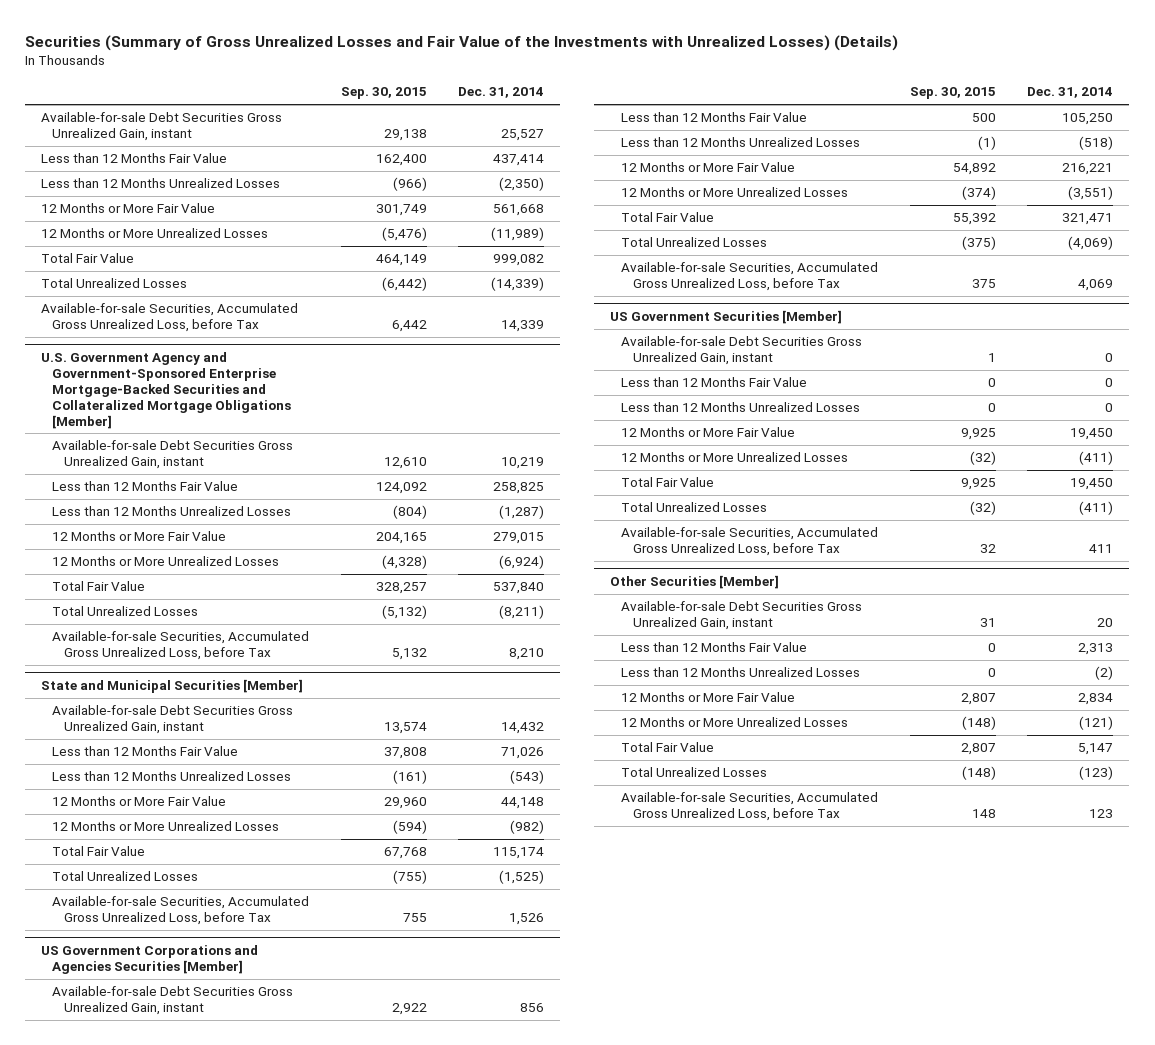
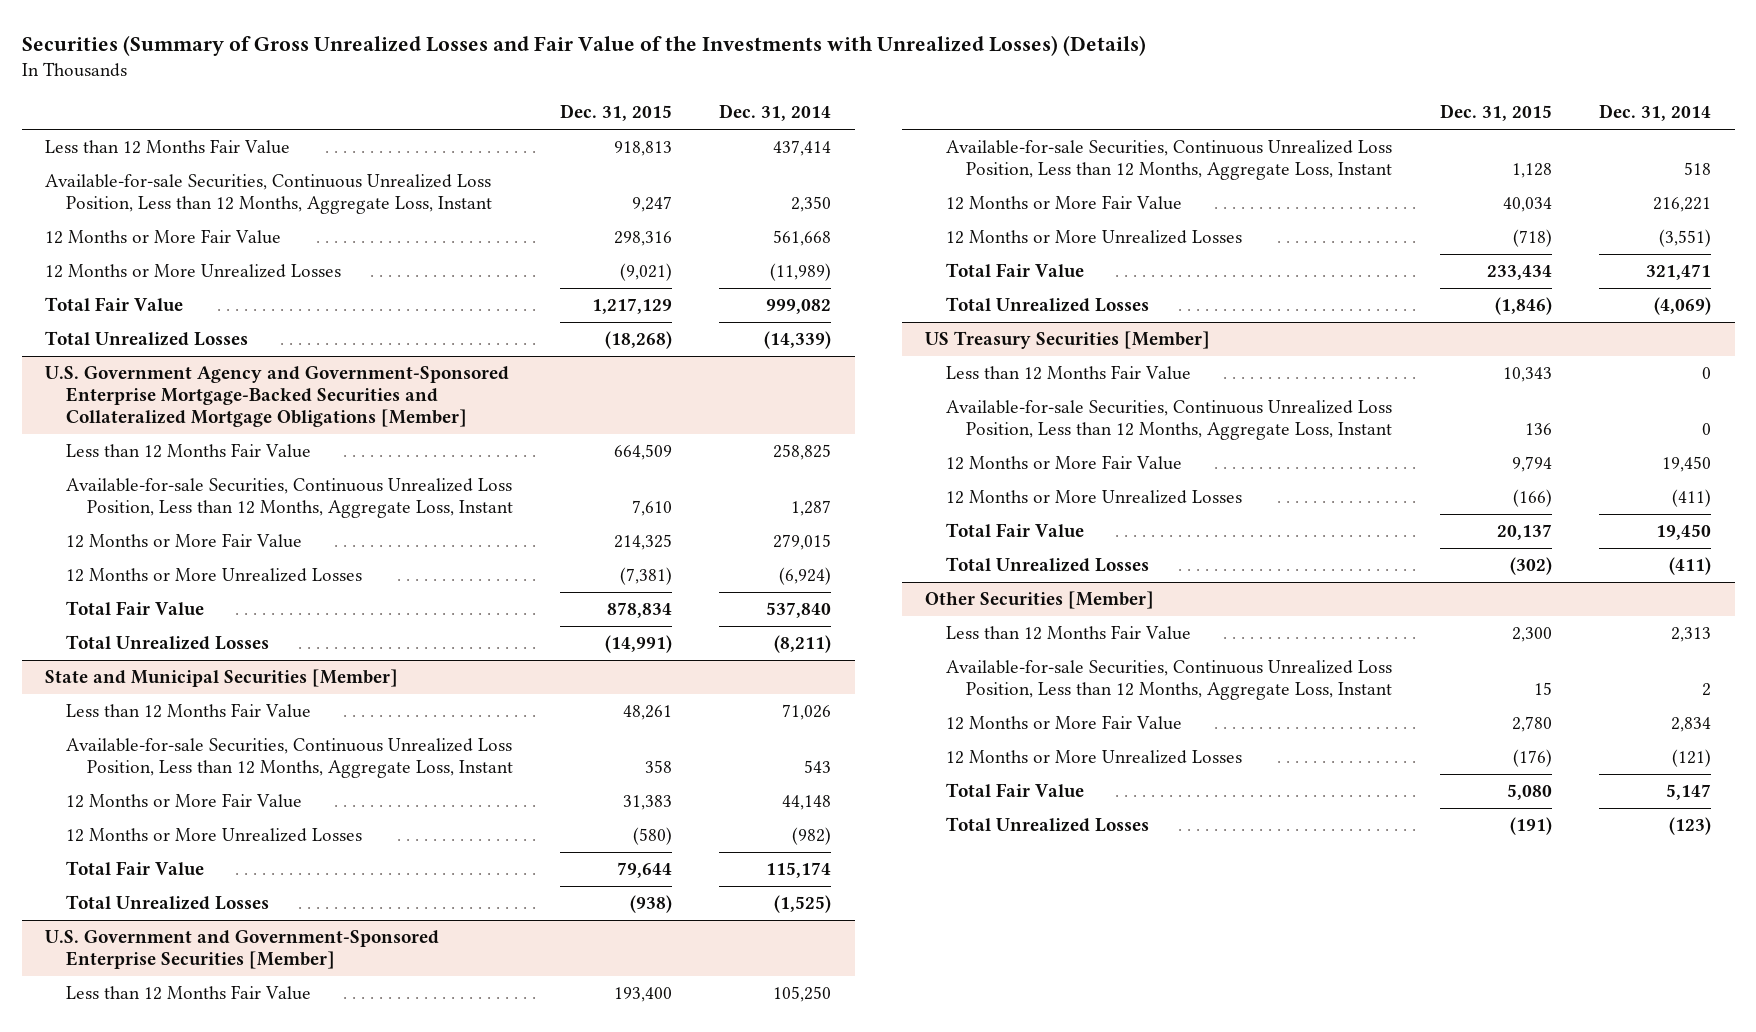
- | Sep. 30, 2015 | Dec. 31, 2014
+ | Dec. 31, 2015 | Dec. 31, 2014
- Available-for-sale Debt Securities Gross Unrealized Gain, instant | 29,138 | 25,527
- Less than 12 Months Unrealized Losses | (966) | (2,350)
+ Available-for-sale Securities, Continuous Unrealized Loss Position, Less than 12 Months, Aggregate Loss, Instant | 9,247 | 2,350
- Available-for-sale Securities, Accumulated Gross Unrealized Loss, before Tax | 6,442 | 14,339
@ U.S. Government Agency and Government-Sponsored Enterprise Mortgage-Backed Securities and Collateralized Mortgage Obligations [Member]
- Available-for-sale Debt Securities Gross Unrealized Gain, instant | 12,610 | 10,219
- Less than 12 Months Unrealized Losses | (804) | (1,287)
+ Available-for-sale Securities, Continuous Unrealized Loss Position, Less than 12 Months, Aggregate Loss, Instant | 7,610 | 1,287
- Available-for-sale Securities, Accumulated Gross Unrealized Loss, before Tax | 5,132 | 8,210
@ State and Municipal Securities [Member]
- Available-for-sale Debt Securities Gross Unrealized Gain, instant | 13,574 | 14,432
- Less than 12 Months Unrealized Losses | (161) | (543)
+ Available-for-sale Securities, Continuous Unrealized Loss Position, Less than 12 Months, Aggregate Loss, Instant | 358 | 543
- Available-for-sale Securities, Accumulated Gross Unrealized Loss, before Tax | 755 | 1,526
- US Government Corporations and Agencies Securities [Member]
- Available-for-sale Debt Securities Gross Unrealized Gain, instant | 2,922 | 856
+ U.S. Government and Government-Sponsored Enterprise Securities [Member]
- Less than 12 Months Unrealized Losses | (1) | (518)
+ Available-for-sale Securities, Continuous Unrealized Loss Position, Less than 12 Months, Aggregate Loss, Instant | 1,128 | 518
- Available-for-sale Securities, Accumulated Gross Unrealized Loss, before Tax | 375 | 4,069
- US Government Securities [Member]
- Available-for-sale Debt Securities Gross Unrealized Gain, instant | 1 | 0
+ US Treasury Securities [Member]
- Less than 12 Months Unrealized Losses | 0 | 0
+ Available-for-sale Securities, Continuous Unrealized Loss Position, Less than 12 Months, Aggregate Loss, Instant | 136 | 0
- Available-for-sale Securities, Accumulated Gross Unrealized Loss, before Tax | 32 | 411
@ Other Securities [Member]
- Available-for-sale Debt Securities Gross Unrealized Gain, instant | 31 | 20
- Less than 12 Months Unrealized Losses | 0 | (2)
+ Available-for-sale Securities, Continuous Unrealized Loss Position, Less than 12 Months, Aggregate Loss, Instant | 15 | 2
- Available-for-sale Securities, Accumulated Gross Unrealized Loss, before Tax | 148 | 123

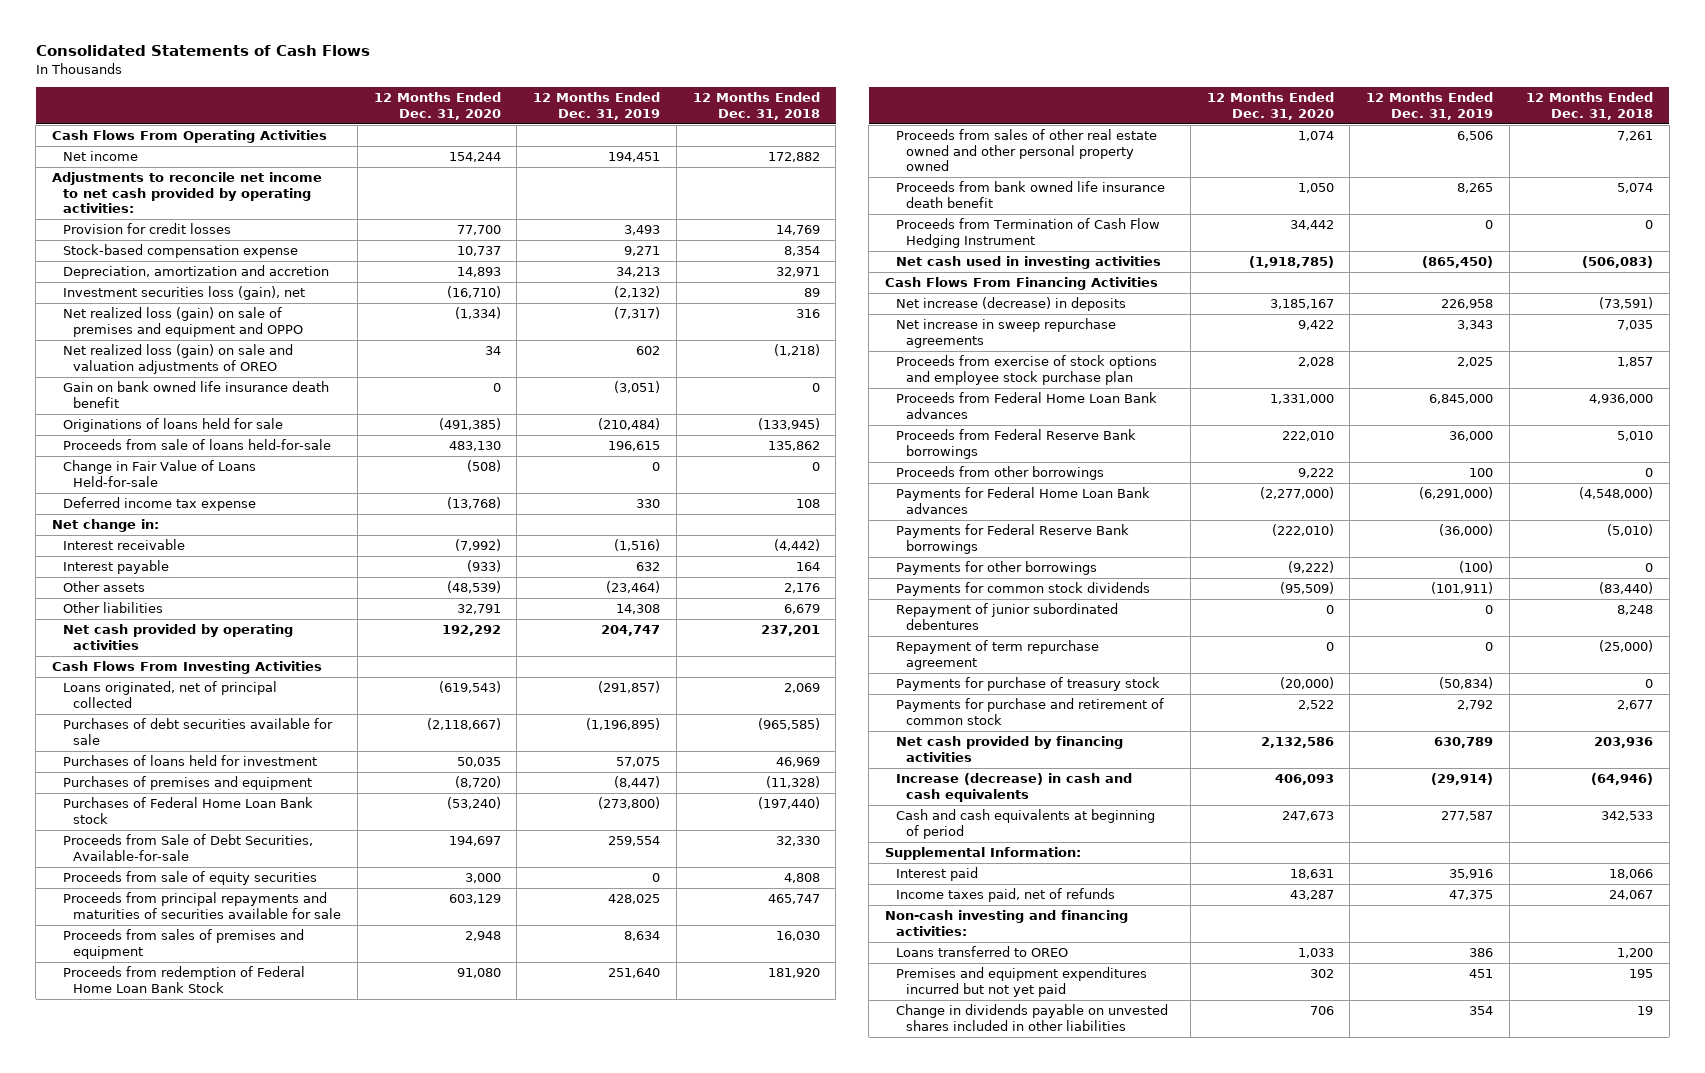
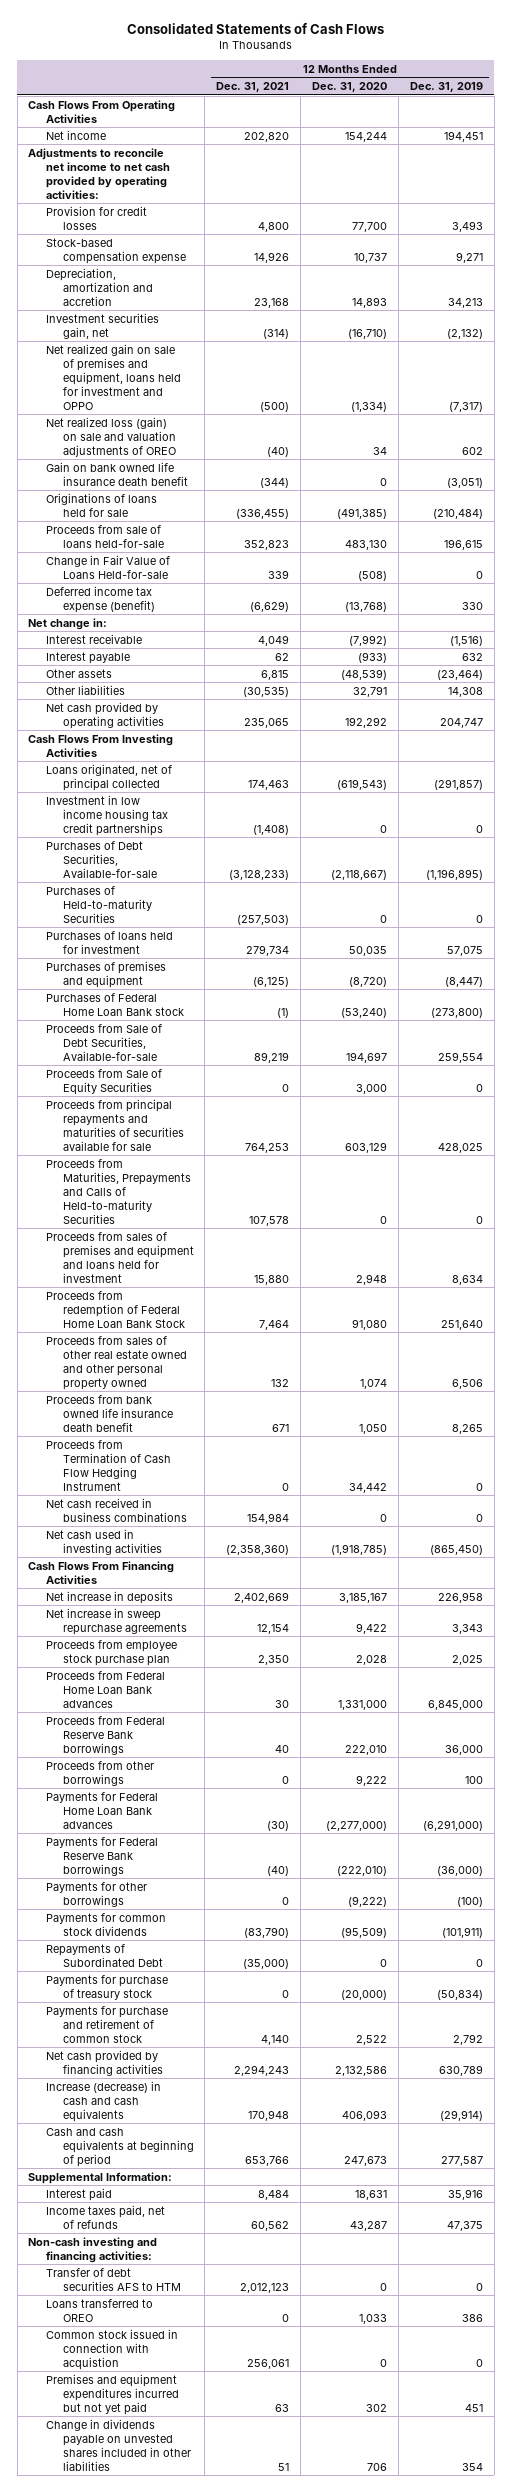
- | 12 Months Ended Dec. 31, 2020 | 12 Months Ended Dec. 31, 2019 | 12 Months Ended Dec. 31, 2018
+ | 12 Months Ended Dec. 31, 2021 | 12 Months Ended Dec. 31, 2020 | 12 Months Ended Dec. 31, 2019
- Investment securities loss (gain), net | (16,710) | (2,132) | 89
- Net realized loss (gain) on sale of premises and equipment and OPPO | (1,334) | (7,317) | 316
+ Investment securities gain, net | (314) | (16,710) | (2,132)
+ Net realized gain on sale of premises and equipment, loans held for investment and OPPO | (500) | (1,334) | (7,317)
- Deferred income tax expense | (13,768) | 330 | 108
+ Deferred income tax expense (benefit) | (6,629) | (13,768) | 330
- Purchases of debt securities available for sale | (2,118,667) | (1,196,895) | (965,585)
+ Investment in low income housing tax credit partnerships | (1,408) | 0 | 0
+ Purchases of Debt Securities, Available-for-sale | (3,128,233) | (2,118,667) | (1,196,895)
+ Purchases of Held-to-maturity Securities | (257,503) | 0 | 0
- Proceeds from sale of equity securities | 3,000 | 0 | 4,808
+ Proceeds from Sale of Equity Securities | 0 | 3,000 | 0
- Proceeds from sales of premises and equipment | 2,948 | 8,634 | 16,030
+ Proceeds from Maturities, Prepayments and Calls of Held-to-maturity Securities | 107,578 | 0 | 0
+ Proceeds from sales of premises and equipment and loans held for investment | 15,880 | 2,948 | 8,634
+ Net cash received in business combinations | 154,984 | 0 | 0
- Net increase (decrease) in deposits | 3,185,167 | 226,958 | (73,591)
+ Net increase in deposits | 2,402,669 | 3,185,167 | 226,958
- Proceeds from exercise of stock options and employee stock purchase plan | 2,028 | 2,025 | 1,857
+ Proceeds from employee stock purchase plan | 2,350 | 2,028 | 2,025
- Repayment of junior subordinated debentures | 0 | 0 | 8,248
- Repayment of term repurchase agreement | 0 | 0 | (25,000)
+ Repayments of Subordinated Debt | (35,000) | 0 | 0
+ Transfer of debt securities AFS to HTM | 2,012,123 | 0 | 0
+ Common stock issued in connection with acquistion | 256,061 | 0 | 0

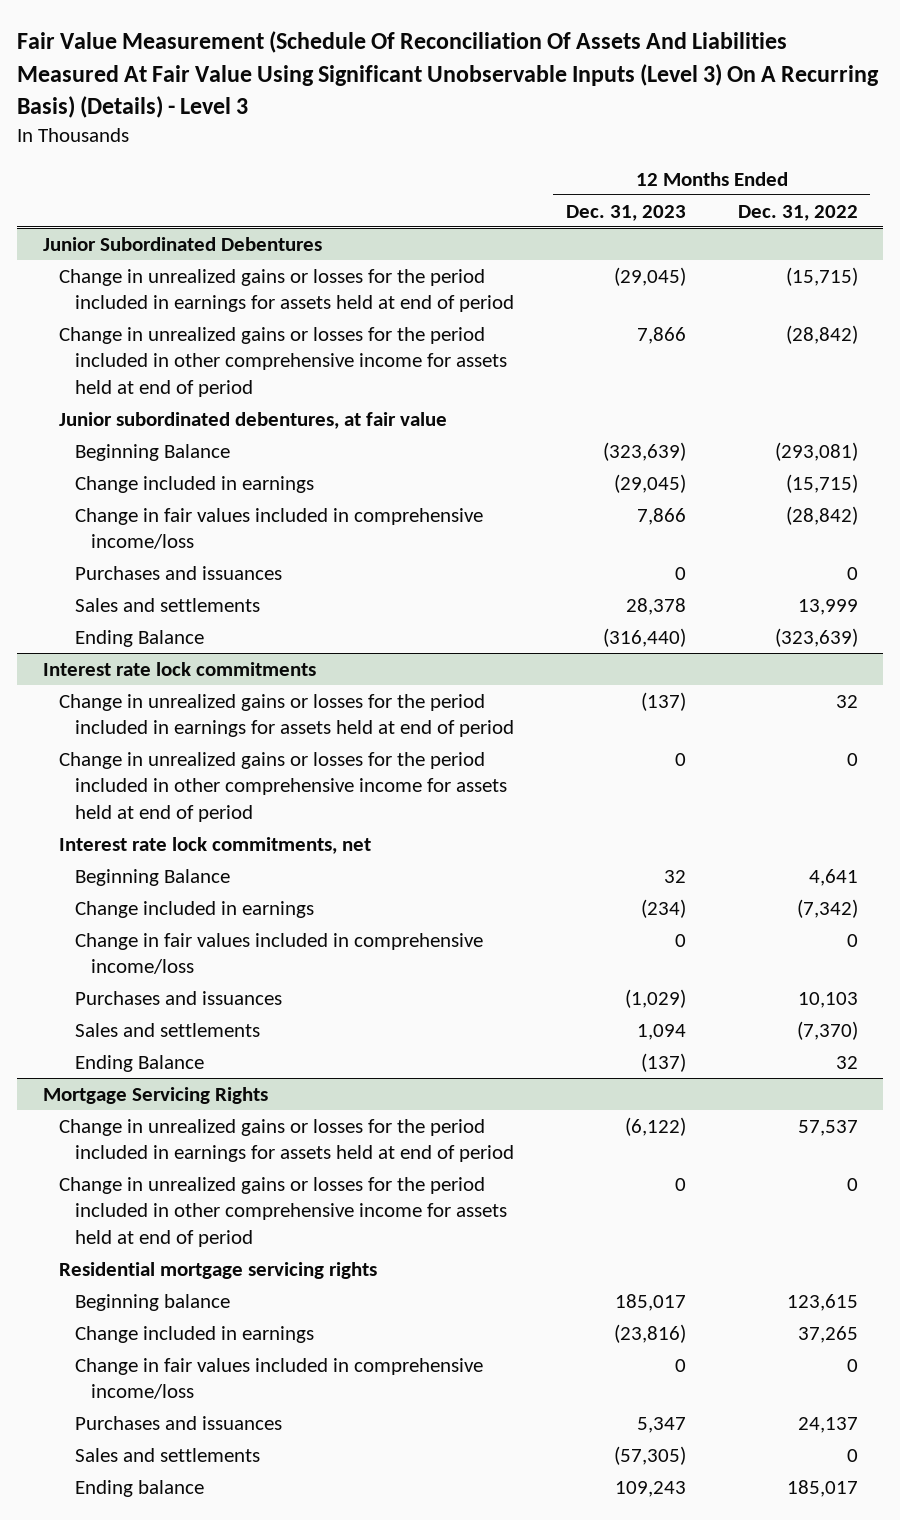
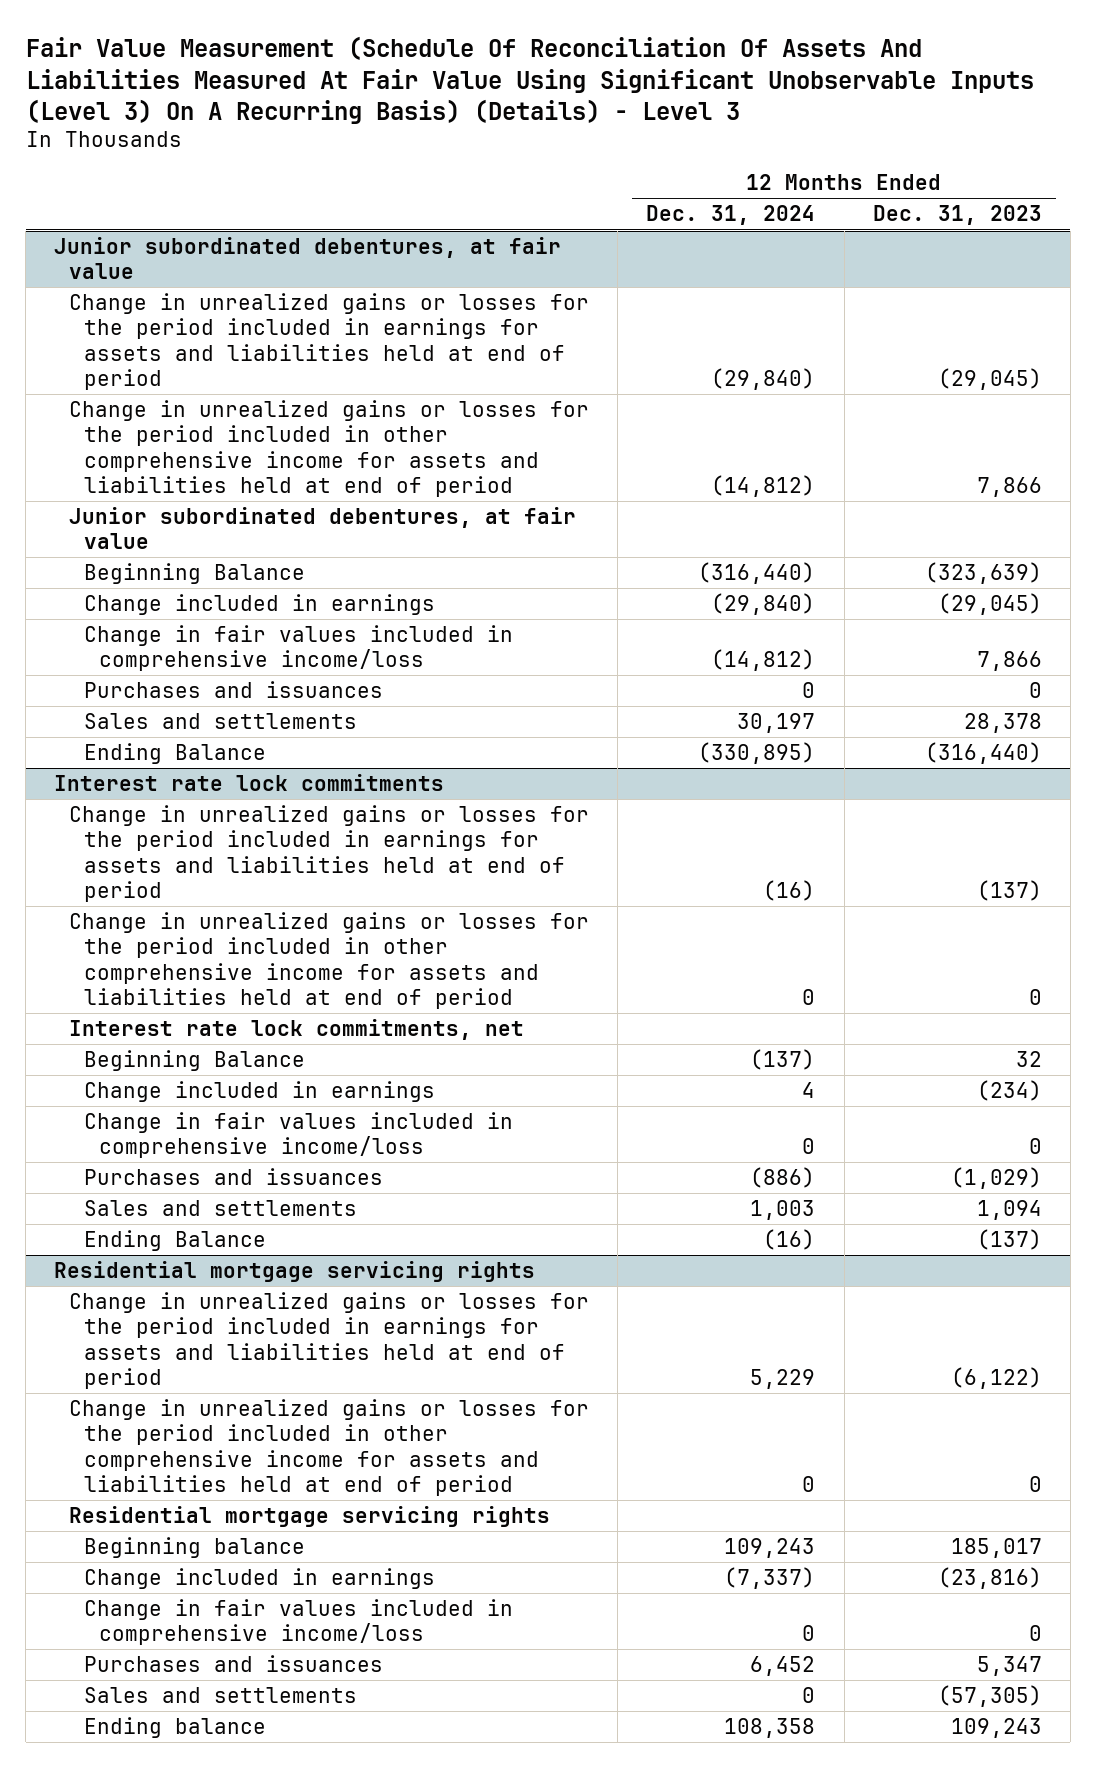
- | 12 Months Ended Dec. 31, 2023 | 12 Months Ended Dec. 31, 2022
+ | 12 Months Ended Dec. 31, 2024 | 12 Months Ended Dec. 31, 2023
- Junior Subordinated Debentures
- Change in unrealized gains or losses for the period included in earnings for assets held at end of period | (29,045) | (15,715)
- Change in unrealized gains or losses for the period included in other comprehensive income for assets held at end of period | 7,866 | (28,842)
+ Junior subordinated debentures, at fair value
+ Change in unrealized gains or losses for the period included in earnings for assets and liabilities held at end of period | (29,840) | (29,045)
+ Change in unrealized gains or losses for the period included in other comprehensive income for assets and liabilities held at end of period | (14,812) | 7,866
@ Interest rate lock commitments
- Change in unrealized gains or losses for the period included in earnings for assets held at end of period | (137) | 32
- Change in unrealized gains or losses for the period included in other comprehensive income for assets held at end of period | 0 | 0
+ Change in unrealized gains or losses for the period included in earnings for assets and liabilities held at end of period | (16) | (137)
+ Change in unrealized gains or losses for the period included in other comprehensive income for assets and liabilities held at end of period | 0 | 0
- Mortgage Servicing Rights
- Change in unrealized gains or losses for the period included in earnings for assets held at end of period | (6,122) | 57,537
- Change in unrealized gains or losses for the period included in other comprehensive income for assets held at end of period | 0 | 0
+ Residential mortgage servicing rights
+ Change in unrealized gains or losses for the period included in earnings for assets and liabilities held at end of period | 5,229 | (6,122)
+ Change in unrealized gains or losses for the period included in other comprehensive income for assets and liabilities held at end of period | 0 | 0

